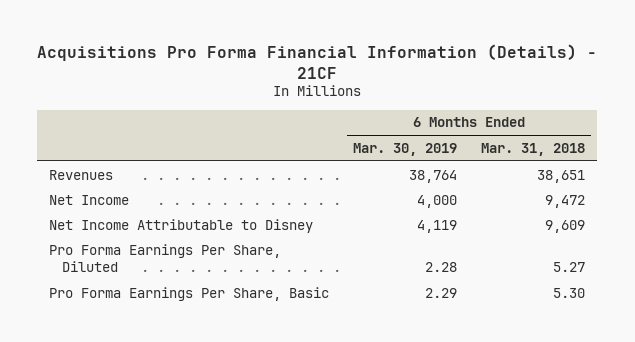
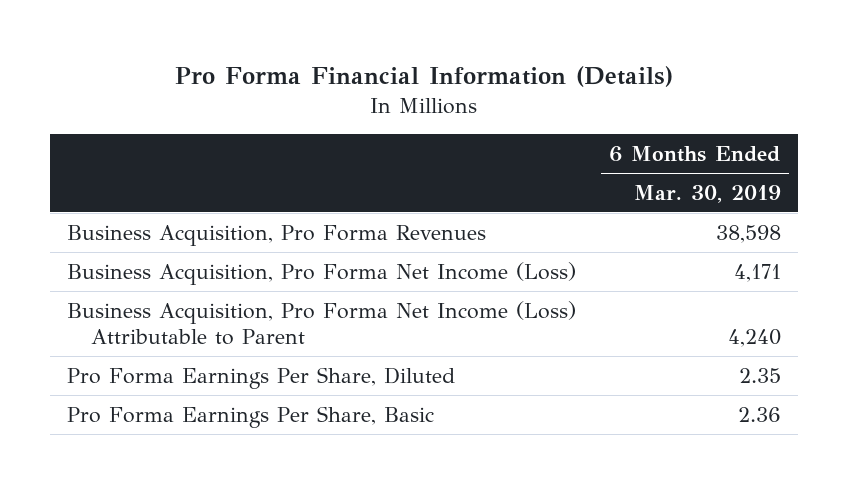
- Acquisitions Pro Forma Financial Information (Details) - 21CF
+ Pro Forma Financial Information (Details)
- | 6 Months Ended Mar. 30, 2019 | 6 Months Ended Mar. 31, 2018
+ | 6 Months Ended Mar. 30, 2019
- Revenues | 38,764 | 38,651
- Net Income | 4,000 | 9,472
- Net Income Attributable to Disney | 4,119 | 9,609
- Pro Forma Earnings Per Share, Diluted | 2.28 | 5.27
- Pro Forma Earnings Per Share, Basic | 2.29 | 5.30
+ Business Acquisition, Pro Forma Revenues | 38,598
+ Business Acquisition, Pro Forma Net Income (Loss) | 4,171
+ Business Acquisition, Pro Forma Net Income (Loss) Attributable to Parent | 4,240
+ Pro Forma Earnings Per Share, Diluted | 2.35
+ Pro Forma Earnings Per Share, Basic | 2.36

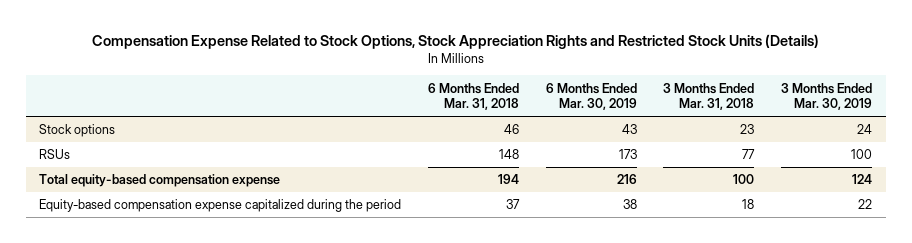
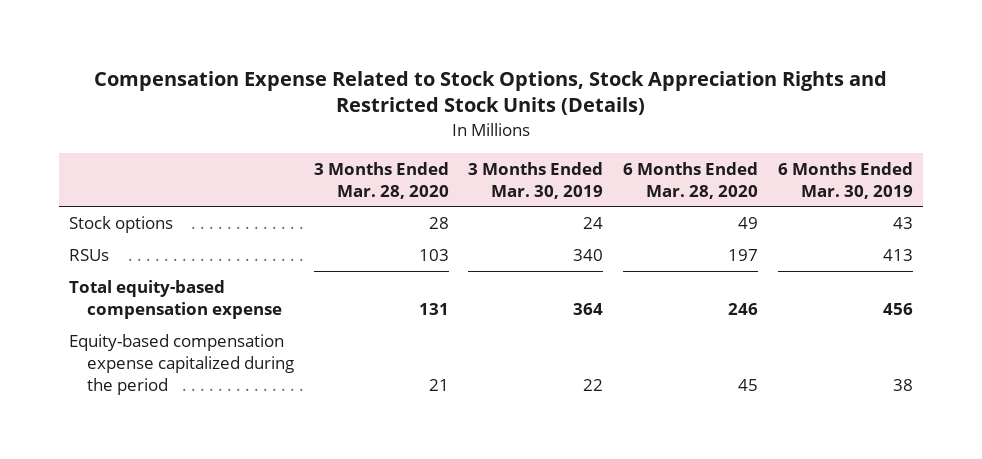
- | 6 Months Ended Mar. 31, 2018 | 6 Months Ended Mar. 30, 2019 | 3 Months Ended Mar. 31, 2018 | 3 Months Ended Mar. 30, 2019
+ | 3 Months Ended Mar. 28, 2020 | 3 Months Ended Mar. 30, 2019 | 6 Months Ended Mar. 28, 2020 | 6 Months Ended Mar. 30, 2019
- RSUs | 148 | 173 | 77 | 100
- Total equity-based compensation expense | 194 | 216 | 100 | 124
+ RSUs | 103 | 340 | 197 | 413
+ Total equity-based compensation expense | 131 | 364 | 246 | 456

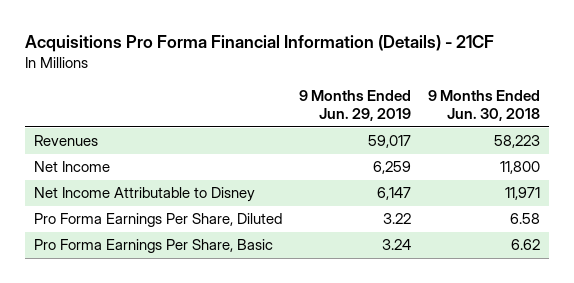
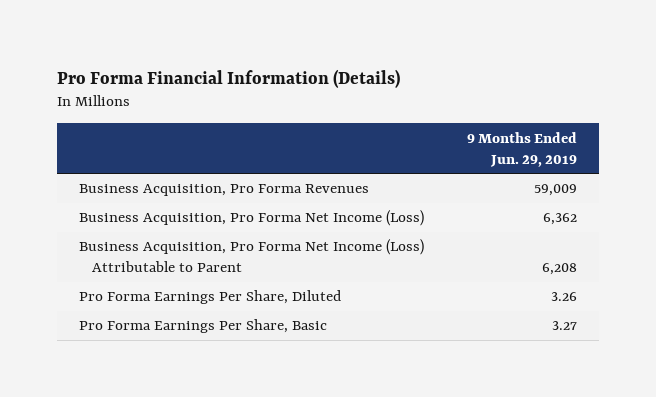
- Acquisitions Pro Forma Financial Information (Details) - 21CF
+ Pro Forma Financial Information (Details)
- | 9 Months Ended Jun. 29, 2019 | 9 Months Ended Jun. 30, 2018
+ | 9 Months Ended Jun. 29, 2019
- Revenues | 59,017 | 58,223
- Net Income | 6,259 | 11,800
- Net Income Attributable to Disney | 6,147 | 11,971
- Pro Forma Earnings Per Share, Diluted | 3.22 | 6.58
- Pro Forma Earnings Per Share, Basic | 3.24 | 6.62
+ Business Acquisition, Pro Forma Revenues | 59,009
+ Business Acquisition, Pro Forma Net Income (Loss) | 6,362
+ Business Acquisition, Pro Forma Net Income (Loss) Attributable to Parent | 6,208
+ Pro Forma Earnings Per Share, Diluted | 3.26
+ Pro Forma Earnings Per Share, Basic | 3.27

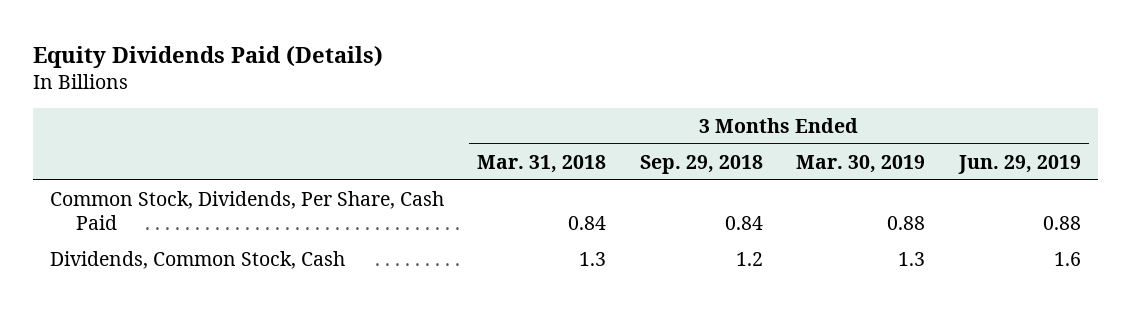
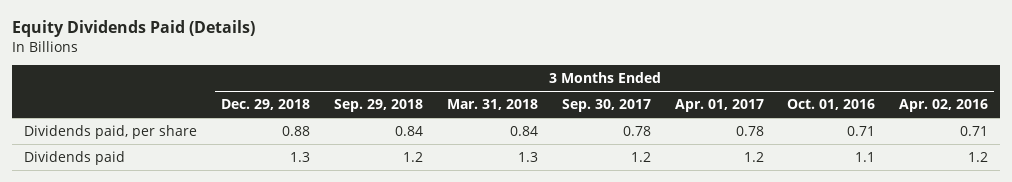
- | 3 Months Ended Mar. 31, 2018 | 3 Months Ended Sep. 29, 2018 | 3 Months Ended Mar. 30, 2019 | 3 Months Ended Jun. 29, 2019
+ | 3 Months Ended Dec. 29, 2018 | 3 Months Ended Sep. 29, 2018 | 3 Months Ended Mar. 31, 2018 | 3 Months Ended Sep. 30, 2017 | 3 Months Ended Apr. 01, 2017 | 3 Months Ended Oct. 01, 2016 | 3 Months Ended Apr. 02, 2016
- Common Stock, Dividends, Per Share, Cash Paid | 0.84 | 0.84 | 0.88 | 0.88
- Dividends, Common Stock, Cash | 1.3 | 1.2 | 1.3 | 1.6
+ Dividends paid, per share | 0.88 | 0.84 | 0.84 | 0.78 | 0.78 | 0.71 | 0.71
+ Dividends paid | 1.3 | 1.2 | 1.3 | 1.2 | 1.2 | 1.1 | 1.2

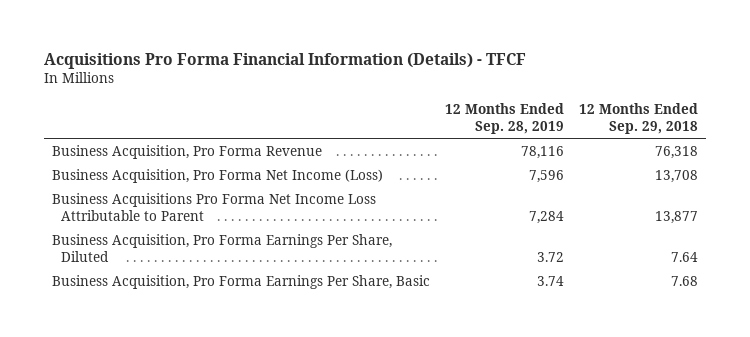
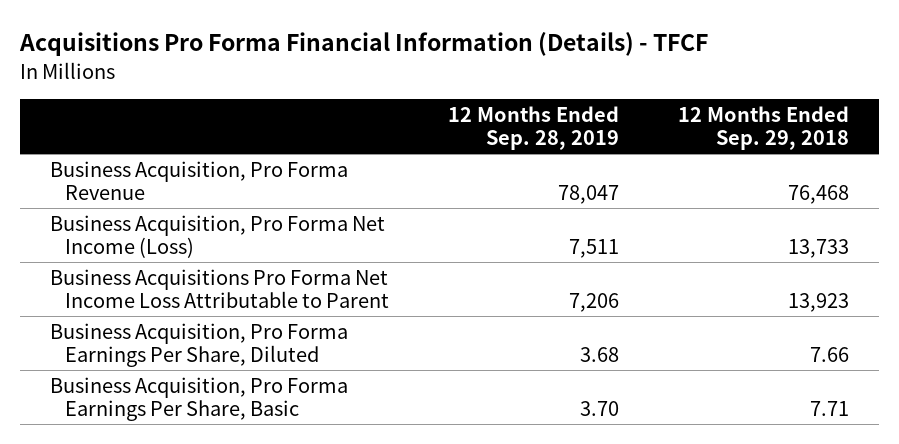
- Business Acquisition, Pro Forma Revenue | 78,116 | 76,318
- Business Acquisition, Pro Forma Net Income (Loss) | 7,596 | 13,708
- Business Acquisitions Pro Forma Net Income Loss Attributable to Parent | 7,284 | 13,877
- Business Acquisition, Pro Forma Earnings Per Share, Diluted | 3.72 | 7.64
- Business Acquisition, Pro Forma Earnings Per Share, Basic | 3.74 | 7.68
+ Business Acquisition, Pro Forma Revenue | 78,047 | 76,468
+ Business Acquisition, Pro Forma Net Income (Loss) | 7,511 | 13,733
+ Business Acquisitions Pro Forma Net Income Loss Attributable to Parent | 7,206 | 13,923
+ Business Acquisition, Pro Forma Earnings Per Share, Diluted | 3.68 | 7.66
+ Business Acquisition, Pro Forma Earnings Per Share, Basic | 3.70 | 7.71

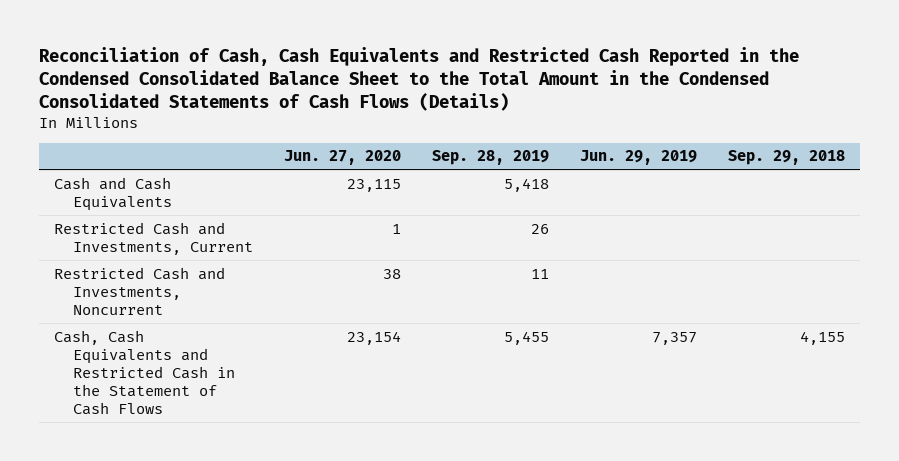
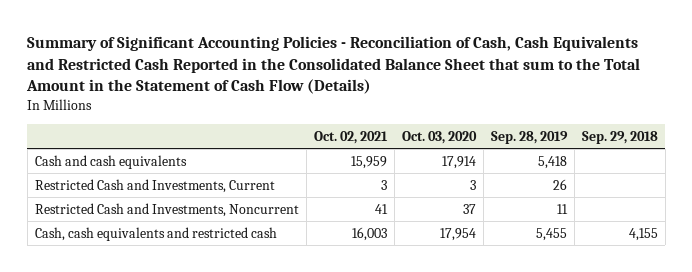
- Reconciliation of Cash, Cash Equivalents and Restricted Cash Reported in the Condensed Consolidated Balance Sheet to the Total Amount in the Condensed Consolidated Statements of Cash Flows (Details)
+ Summary of Significant Accounting Policies - Reconciliation of Cash, Cash Equivalents and Restricted Cash Reported in the Consolidated Balance Sheet that sum to the Total Amount in the Statement of Cash Flow (Details)
- | Jun. 27, 2020 | Sep. 28, 2019 | Jun. 29, 2019 | Sep. 29, 2018
+ | Oct. 02, 2021 | Oct. 03, 2020 | Sep. 28, 2019 | Sep. 29, 2018
- Cash and Cash Equivalents | 23,115 | 5,418 | |
+ Cash and cash equivalents | 15,959 | 17,914 | 5,418 |
- Cash, Cash Equivalents and Restricted Cash in the Statement of Cash Flows | 23,154 | 5,455 | 7,357 | 4,155
+ Cash, cash equivalents and restricted cash | 16,003 | 17,954 | 5,455 | 4,155

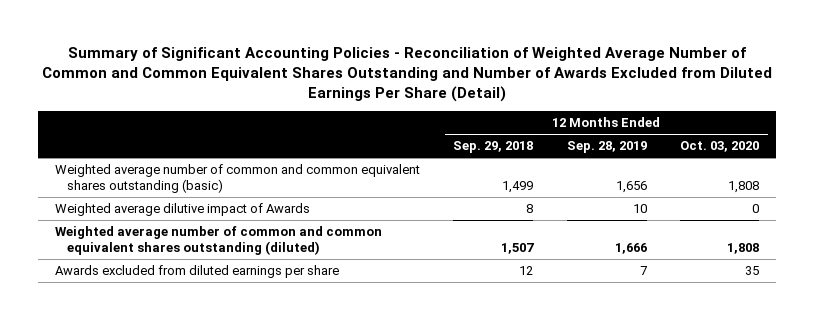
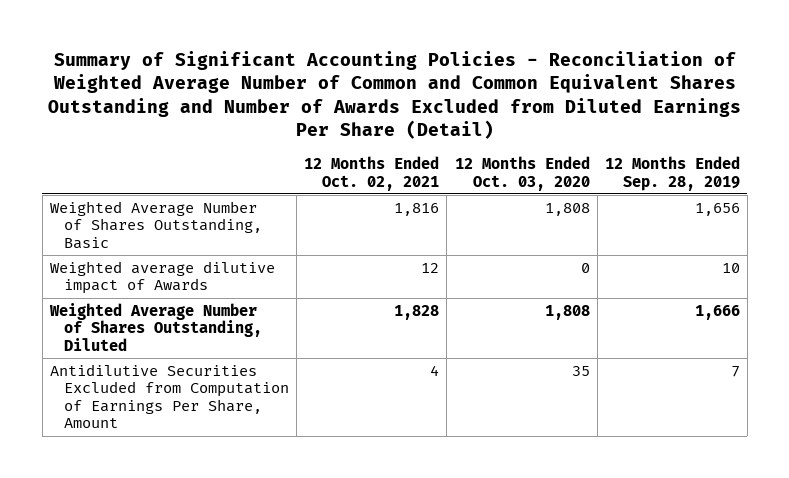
- | 12 Months Ended Sep. 29, 2018 | 12 Months Ended Sep. 28, 2019 | 12 Months Ended Oct. 03, 2020
+ | 12 Months Ended Oct. 02, 2021 | 12 Months Ended Oct. 03, 2020 | 12 Months Ended Sep. 28, 2019
- Weighted average number of common and common equivalent shares outstanding (basic) | 1,499 | 1,656 | 1,808
+ Weighted Average Number of Shares Outstanding, Basic | 1,816 | 1,808 | 1,656
- Weighted average number of common and common equivalent shares outstanding (diluted) | 1,507 | 1,666 | 1,808
- Awards excluded from diluted earnings per share | 12 | 7 | 35
+ Weighted Average Number of Shares Outstanding, Diluted | 1,828 | 1,808 | 1,666
+ Antidilutive Securities Excluded from Computation of Earnings Per Share, Amount | 4 | 35 | 7

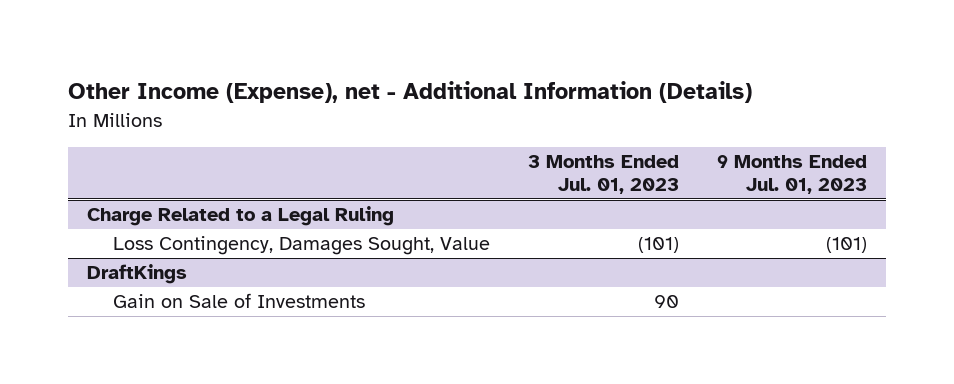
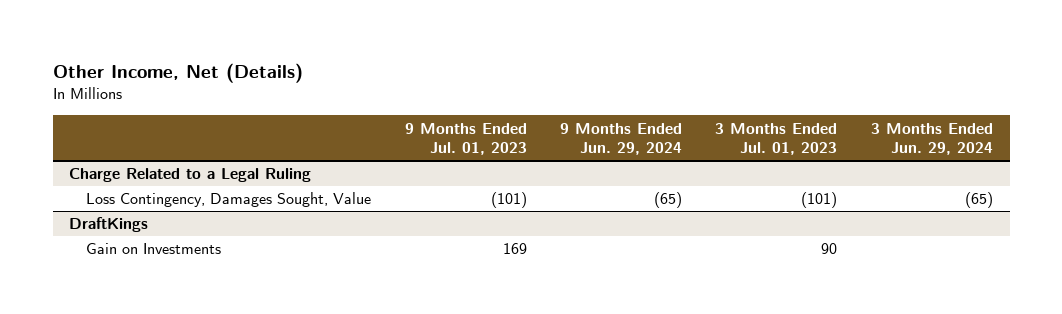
- Other Income (Expense), net - Additional Information (Details)
+ Other Income, Net (Details)
- | 3 Months Ended Jul. 01, 2023 | 9 Months Ended Jul. 01, 2023
+ | 9 Months Ended Jul. 01, 2023 | 9 Months Ended Jun. 29, 2024 | 3 Months Ended Jul. 01, 2023 | 3 Months Ended Jun. 29, 2024
@ DraftKings
- Gain on Sale of Investments | 90 |
+ Gain on Investments | 169 | | 90 |

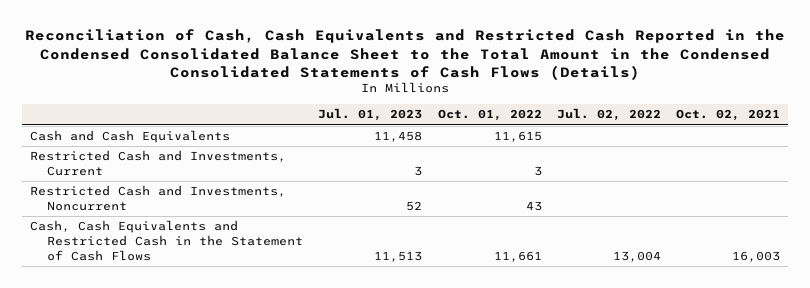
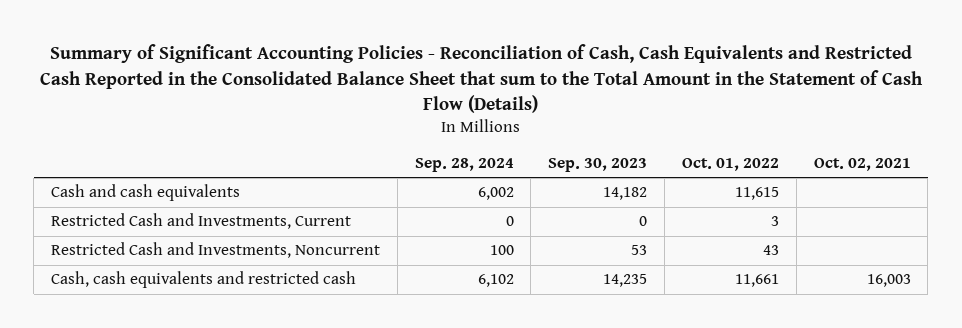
- Reconciliation of Cash, Cash Equivalents and Restricted Cash Reported in the Condensed Consolidated Balance Sheet to the Total Amount in the Condensed Consolidated Statements of Cash Flows (Details)
+ Summary of Significant Accounting Policies - Reconciliation of Cash, Cash Equivalents and Restricted Cash Reported in the Consolidated Balance Sheet that sum to the Total Amount in the Statement of Cash Flow (Details)
- | Jul. 01, 2023 | Oct. 01, 2022 | Jul. 02, 2022 | Oct. 02, 2021
+ | Sep. 28, 2024 | Sep. 30, 2023 | Oct. 01, 2022 | Oct. 02, 2021
- Cash and Cash Equivalents | 11,458 | 11,615 | |
+ Cash and cash equivalents | 6,002 | 14,182 | 11,615 |
- Cash, Cash Equivalents and Restricted Cash in the Statement of Cash Flows | 11,513 | 11,661 | 13,004 | 16,003
+ Cash, cash equivalents and restricted cash | 6,102 | 14,235 | 11,661 | 16,003

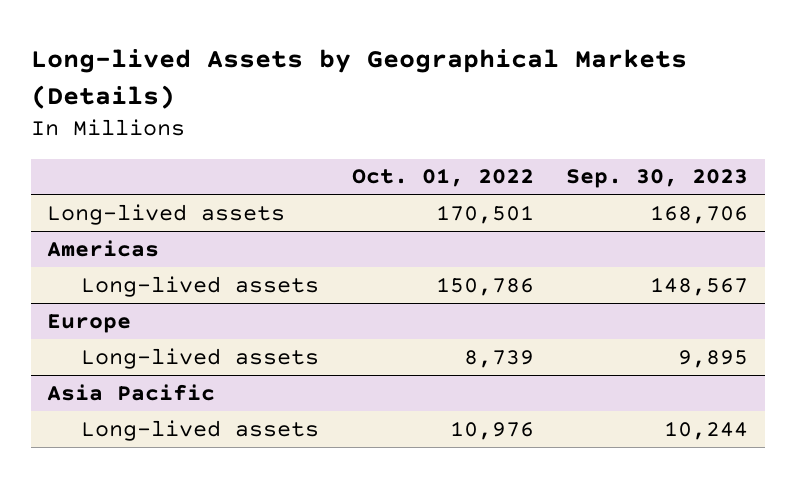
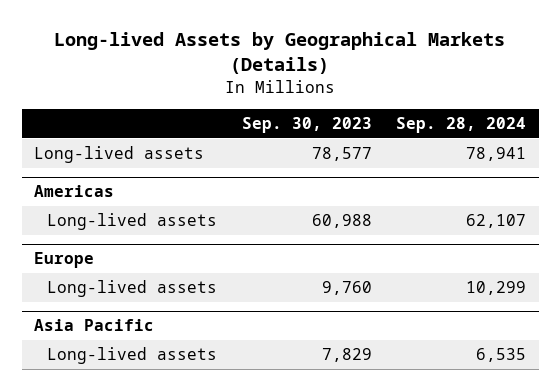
- | Oct. 01, 2022 | Sep. 30, 2023
+ | Sep. 30, 2023 | Sep. 28, 2024
- Long-lived assets | 170,501 | 168,706
+ Long-lived assets | 78,577 | 78,941
@ Americas
- Long-lived assets | 150,786 | 148,567
+ Long-lived assets | 60,988 | 62,107
@ Europe
- Long-lived assets | 8,739 | 9,895
+ Long-lived assets | 9,760 | 10,299
@ Asia Pacific
- Long-lived assets | 10,976 | 10,244
+ Long-lived assets | 7,829 | 6,535

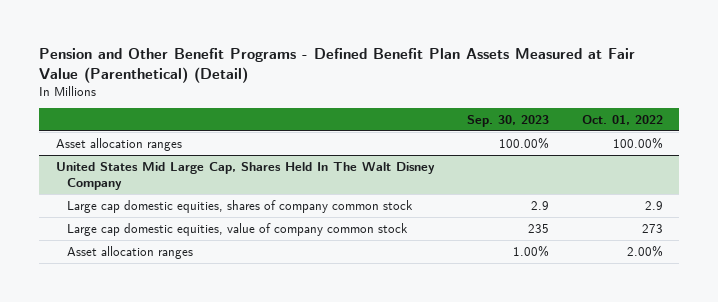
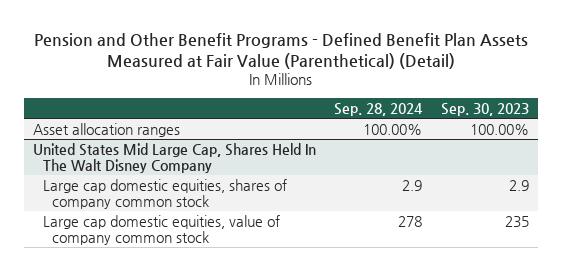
- | Sep. 30, 2023 | Oct. 01, 2022
+ | Sep. 28, 2024 | Sep. 30, 2023
@ United States Mid Large Cap, Shares Held In The Walt Disney Company
- Asset allocation ranges | 1.00% | 2.00%

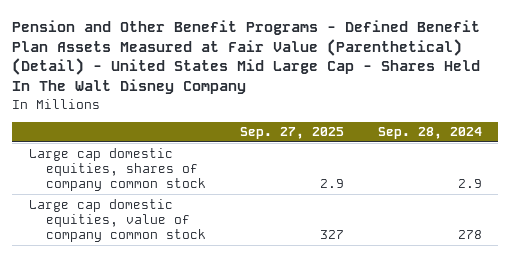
- Pension and Other Benefit Programs - Defined Benefit Plan Assets Measured at Fair Value (Parenthetical) (Detail)
+ Pension and Other Benefit Programs - Defined Benefit Plan Assets Measured at Fair Value (Parenthetical) (Detail) - United States Mid Large Cap - Shares Held In The Walt Disney Company
- | Sep. 28, 2024 | Sep. 30, 2023
+ | Sep. 27, 2025 | Sep. 28, 2024
- Asset allocation ranges | 100.00% | 100.00%
- United States Mid Large Cap, Shares Held In The Walt Disney Company

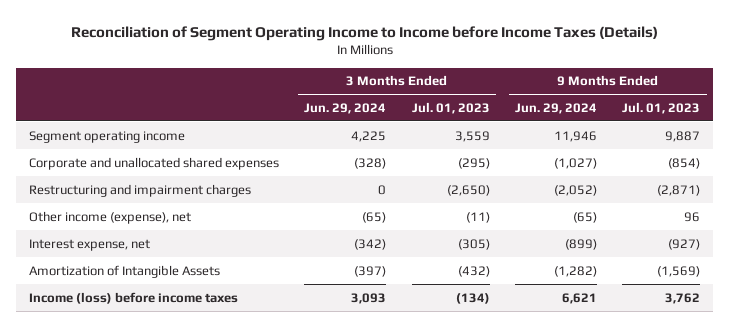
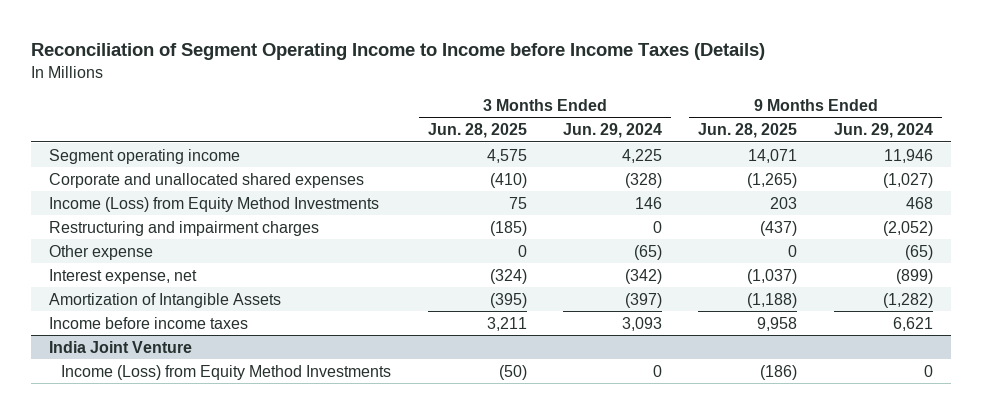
- | 3 Months Ended Jun. 29, 2024 | 3 Months Ended Jul. 01, 2023 | 9 Months Ended Jun. 29, 2024 | 9 Months Ended Jul. 01, 2023
+ | 3 Months Ended Jun. 28, 2025 | 3 Months Ended Jun. 29, 2024 | 9 Months Ended Jun. 28, 2025 | 9 Months Ended Jun. 29, 2024
+ Income (Loss) from Equity Method Investments | 75 | 146 | 203 | 468
- Other income (expense), net | (65) | (11) | (65) | 96
+ Other expense | 0 | (65) | 0 | (65)
- Income (loss) before income taxes | 3,093 | (134) | 6,621 | 3,762
+ Income before income taxes | 3,211 | 3,093 | 9,958 | 6,621
+ India Joint Venture
+ Income (Loss) from Equity Method Investments | (50) | 0 | (186) | 0

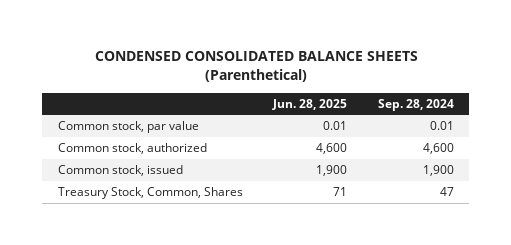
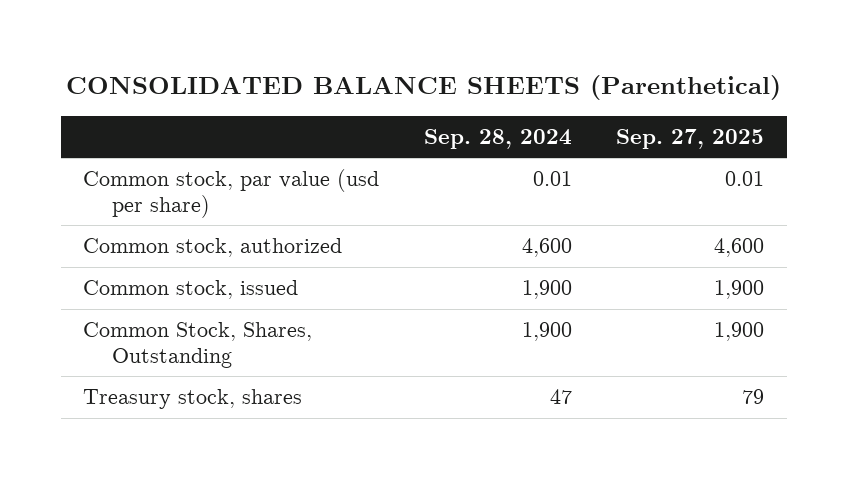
- CONDENSED CONSOLIDATED BALANCE SHEETS (Parenthetical)
+ CONSOLIDATED BALANCE SHEETS (Parenthetical)
- | Jun. 28, 2025 | Sep. 28, 2024
+ | Sep. 28, 2024 | Sep. 27, 2025
- Common stock, par value | 0.01 | 0.01
+ Common stock, par value (usd per share) | 0.01 | 0.01
- Treasury Stock, Common, Shares | 71 | 47
+ Common Stock, Shares, Outstanding | 1,900 | 1,900
+ Treasury stock, shares | 47 | 79

